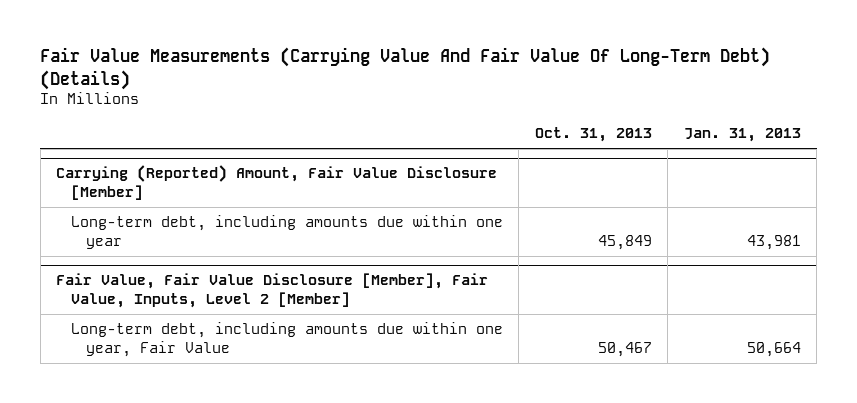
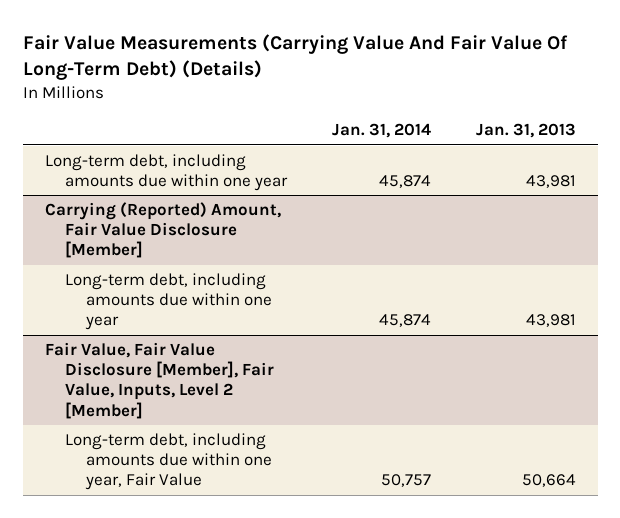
- | Oct. 31, 2013 | Jan. 31, 2013
+ | Jan. 31, 2014 | Jan. 31, 2013
+ Long-term debt, including amounts due within one year | 45,874 | 43,981

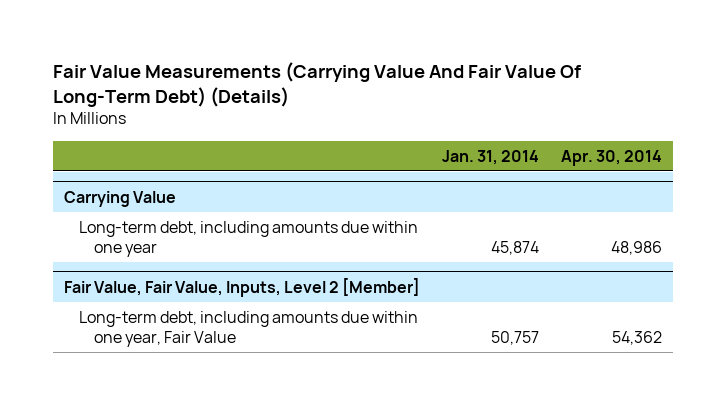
- | Jan. 31, 2014 | Jan. 31, 2013
+ | Jan. 31, 2014 | Apr. 30, 2014
- Long-term debt, including amounts due within one year | 45,874 | 43,981
- Carrying (Reported) Amount, Fair Value Disclosure [Member]
+ Carrying Value
- Fair Value, Fair Value Disclosure [Member], Fair Value, Inputs, Level 2 [Member]
+ Fair Value, Fair Value, Inputs, Level 2 [Member]

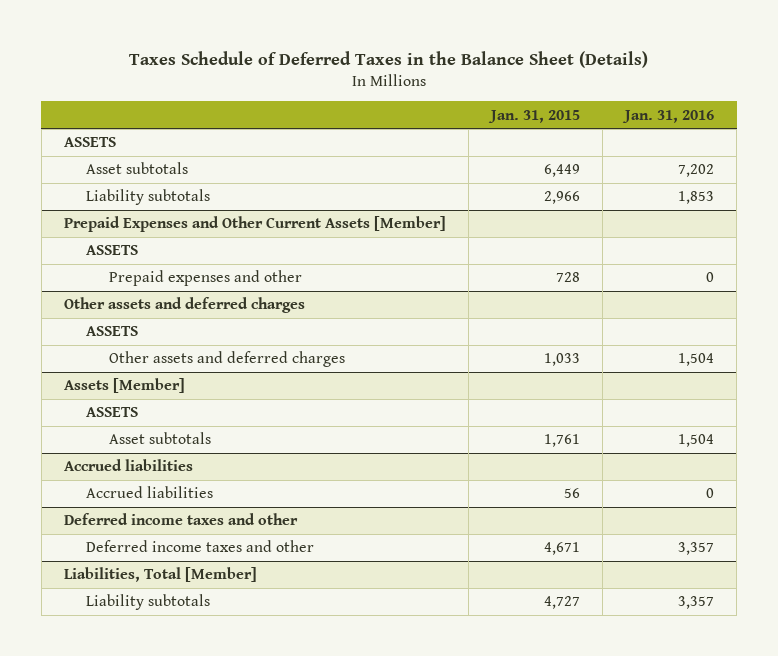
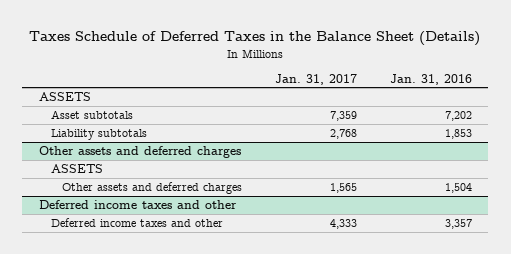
- | Jan. 31, 2015 | Jan. 31, 2016
+ | Jan. 31, 2017 | Jan. 31, 2016
- Prepaid Expenses and Other Current Assets [Member]
- ASSETS
- Prepaid expenses and other | 728 | 0
- Assets [Member]
- ASSETS
- Asset subtotals | 1,761 | 1,504
- Accrued liabilities
- Accrued liabilities | 56 | 0
- Liabilities, Total [Member]
- Liability subtotals | 4,727 | 3,357

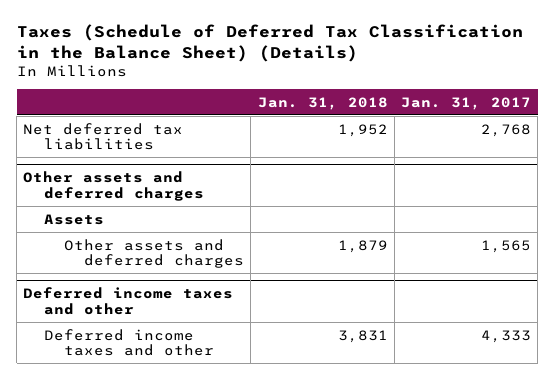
- Taxes Schedule of Deferred Taxes in the Balance Sheet (Details)
+ Taxes (Schedule of Deferred Tax Classification in the Balance Sheet) (Details)
- | Jan. 31, 2017 | Jan. 31, 2016
+ | Jan. 31, 2018 | Jan. 31, 2017
- ASSETS
- Asset subtotals | 7,359 | 7,202
- Liability subtotals | 2,768 | 1,853
+ Net deferred tax liabilities | 1,952 | 2,768
@ Other assets and deferred charges
- ASSETS
+ Assets

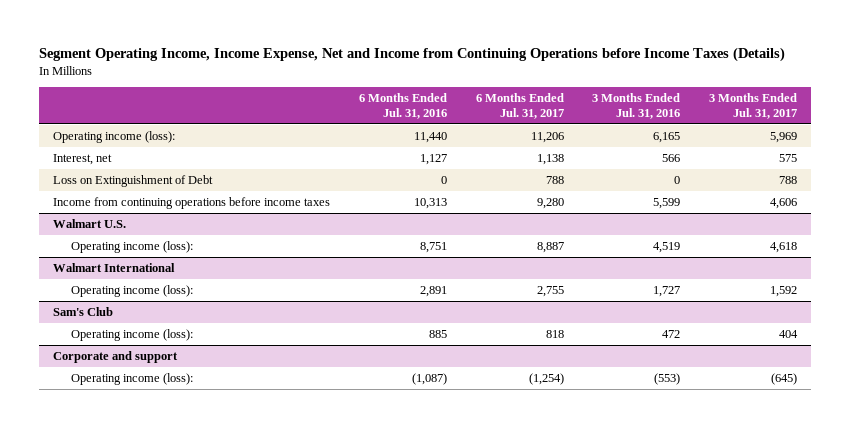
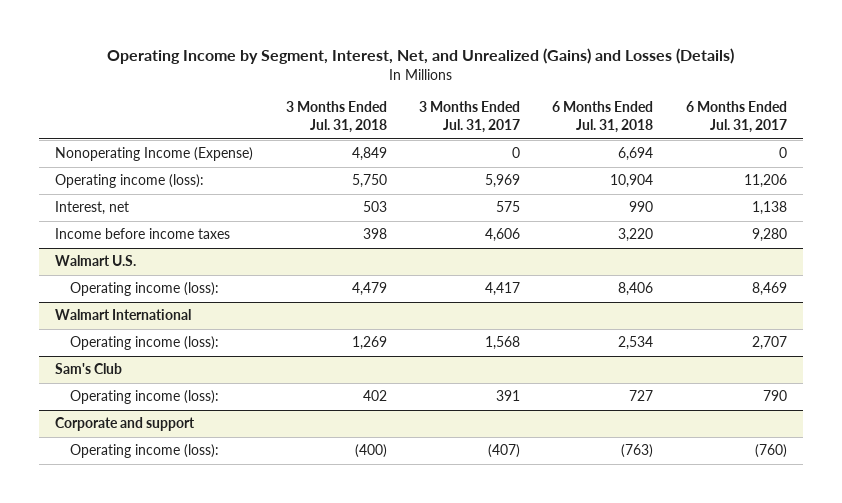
- Segment Operating Income, Income Expense, Net and Income from Continuing Operations before Income Taxes (Details)
+ Operating Income by Segment, Interest, Net, and Unrealized (Gains) and Losses (Details)
- | 6 Months Ended Jul. 31, 2016 | 6 Months Ended Jul. 31, 2017 | 3 Months Ended Jul. 31, 2016 | 3 Months Ended Jul. 31, 2017
+ | 3 Months Ended Jul. 31, 2018 | 3 Months Ended Jul. 31, 2017 | 6 Months Ended Jul. 31, 2018 | 6 Months Ended Jul. 31, 2017
+ Nonoperating Income (Expense) | 4,849 | 0 | 6,694 | 0
- Loss on Extinguishment of Debt | 0 | 788 | 0 | 788
- Income from continuing operations before income taxes | 10,313 | 9,280 | 5,599 | 4,606
+ Income before income taxes | 398 | 4,606 | 3,220 | 9,280
@ Walmart U.S.
- Operating income (loss): | 8,751 | 8,887 | 4,519 | 4,618
+ Operating income (loss): | 4,479 | 4,417 | 8,406 | 8,469
@ Walmart International
- Operating income (loss): | 2,891 | 2,755 | 1,727 | 1,592
+ Operating income (loss): | 1,269 | 1,568 | 2,534 | 2,707
@ Sam's Club
- Operating income (loss): | 885 | 818 | 472 | 404
+ Operating income (loss): | 402 | 391 | 727 | 790
@ Corporate and support
- Operating income (loss): | (1,087) | (1,254) | (553) | (645)
+ Operating income (loss): | (400) | (407) | (763) | (760)

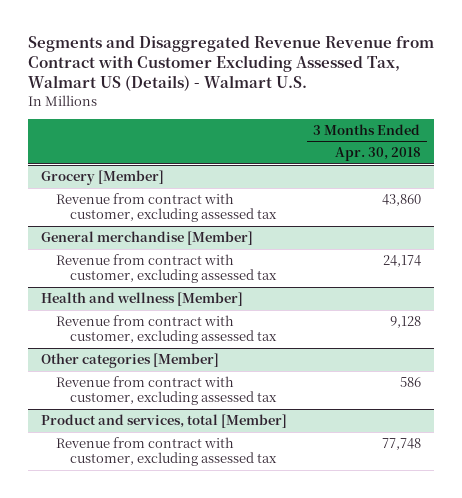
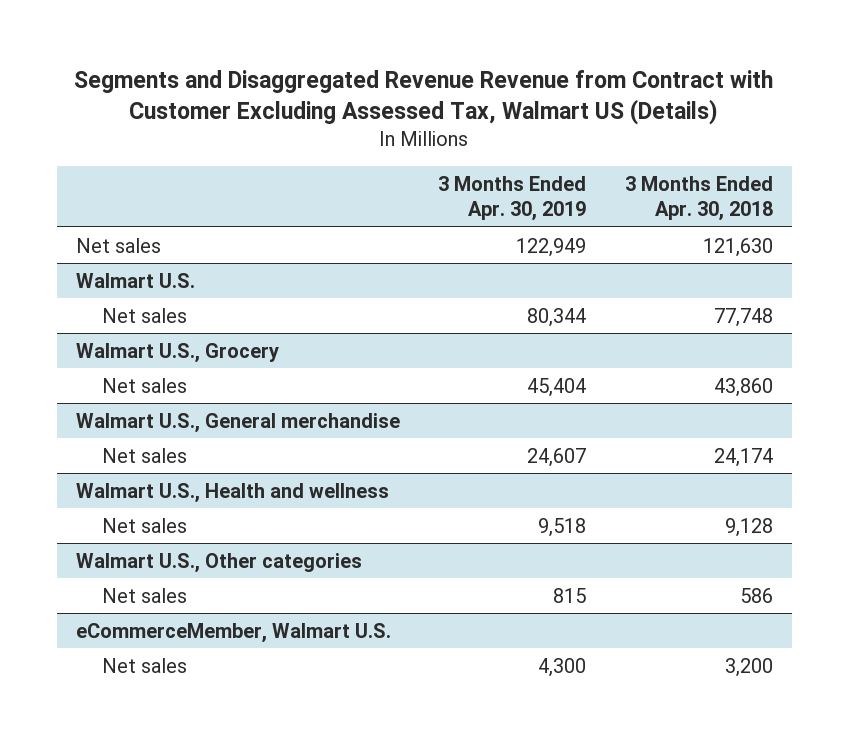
- Segments and Disaggregated Revenue Revenue from Contract with Customer Excluding Assessed Tax, Walmart US (Details) - Walmart U.S.
+ Segments and Disaggregated Revenue Revenue from Contract with Customer Excluding Assessed Tax, Walmart US (Details)
- | 3 Months Ended Apr. 30, 2018
+ | 3 Months Ended Apr. 30, 2019 | 3 Months Ended Apr. 30, 2018
- Grocery [Member]
- Revenue from contract with customer, excluding assessed tax | 43,860
- General merchandise [Member]
- Revenue from contract with customer, excluding assessed tax | 24,174
- Health and wellness [Member]
- Revenue from contract with customer, excluding assessed tax | 9,128
- Other categories [Member]
- Revenue from contract with customer, excluding assessed tax | 586
- Product and services, total [Member]
- Revenue from contract with customer, excluding assessed tax | 77,748
+ Net sales | 122,949 | 121,630
+ Walmart U.S.
+ Net sales | 80,344 | 77,748
+ Walmart U.S., Grocery
+ Net sales | 45,404 | 43,860
+ Walmart U.S., General merchandise
+ Net sales | 24,607 | 24,174
+ Walmart U.S., Health and wellness
+ Net sales | 9,518 | 9,128
+ Walmart U.S., Other categories
+ Net sales | 815 | 586
+ eCommerceMember, Walmart U.S.
+ Net sales | 4,300 | 3,200

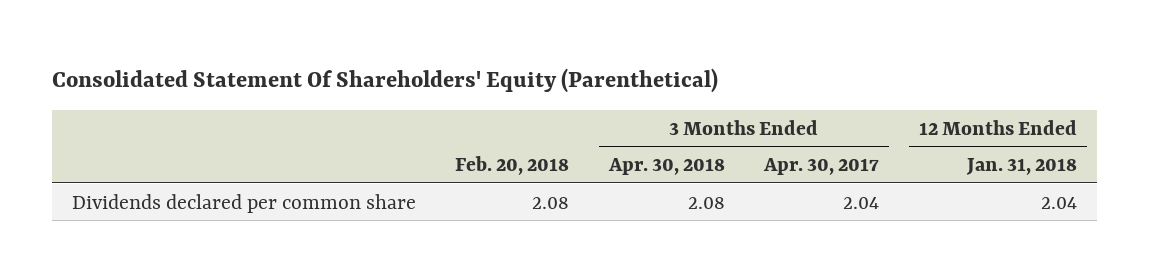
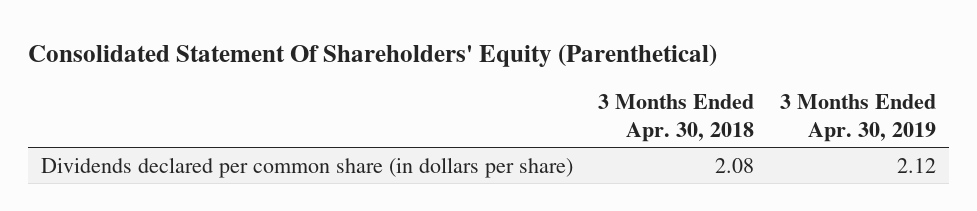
- | Feb. 20, 2018 | 3 Months Ended Apr. 30, 2018 | 3 Months Ended Apr. 30, 2017 | 12 Months Ended Jan. 31, 2018
+ | 3 Months Ended Apr. 30, 2018 | 3 Months Ended Apr. 30, 2019
- Dividends declared per common share | 2.08 | 2.08 | 2.04 | 2.04
+ Dividends declared per common share (in dollars per share) | 2.08 | 2.12

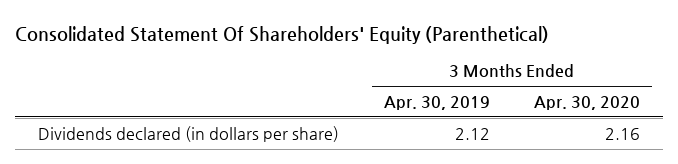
- | 3 Months Ended Apr. 30, 2018 | 3 Months Ended Apr. 30, 2019
+ | 3 Months Ended Apr. 30, 2019 | 3 Months Ended Apr. 30, 2020
- Dividends declared per common share (in dollars per share) | 2.08 | 2.12
+ Dividends declared (in dollars per share) | 2.12 | 2.16

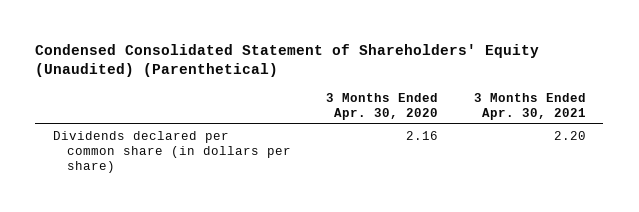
- Consolidated Statement Of Shareholders' Equity (Parenthetical)
+ Condensed Consolidated Statement of Shareholders' Equity (Unaudited) (Parenthetical)
- | 3 Months Ended Apr. 30, 2019 | 3 Months Ended Apr. 30, 2020
+ | 3 Months Ended Apr. 30, 2020 | 3 Months Ended Apr. 30, 2021
- Dividends declared (in dollars per share) | 2.12 | 2.16
+ Dividends declared per common share (in dollars per share) | 2.16 | 2.20

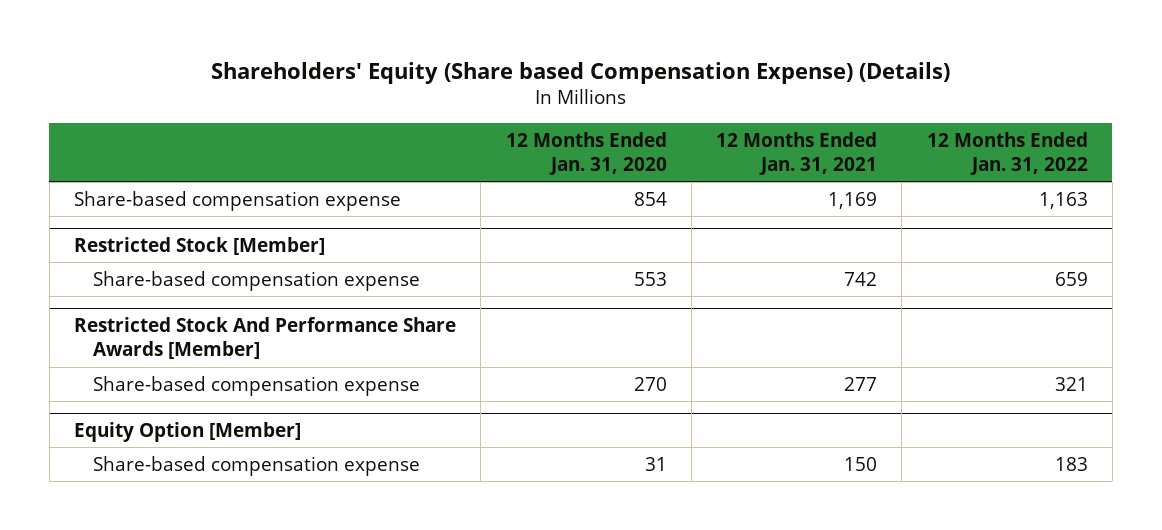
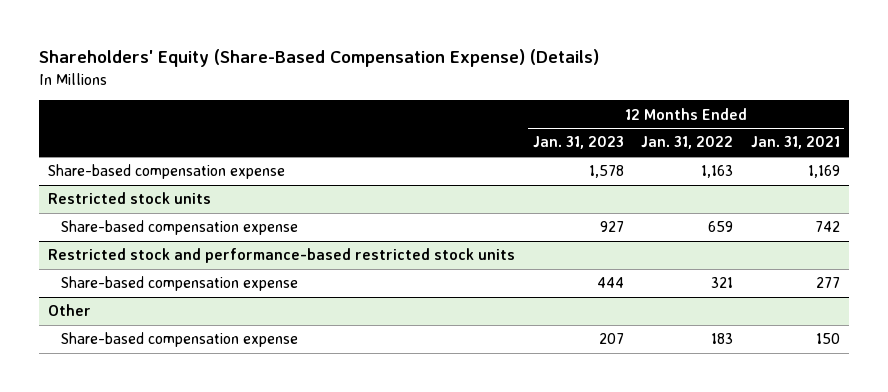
- Shareholders' Equity (Share based Compensation Expense) (Details)
+ Shareholders' Equity (Share-Based Compensation Expense) (Details)
- | 12 Months Ended Jan. 31, 2020 | 12 Months Ended Jan. 31, 2021 | 12 Months Ended Jan. 31, 2022
+ | 12 Months Ended Jan. 31, 2023 | 12 Months Ended Jan. 31, 2022 | 12 Months Ended Jan. 31, 2021
- Restricted Stock [Member]
+ Restricted stock units
- Restricted Stock And Performance Share Awards [Member]
+ Restricted stock and performance-based restricted stock units
- Equity Option [Member]
+ Other

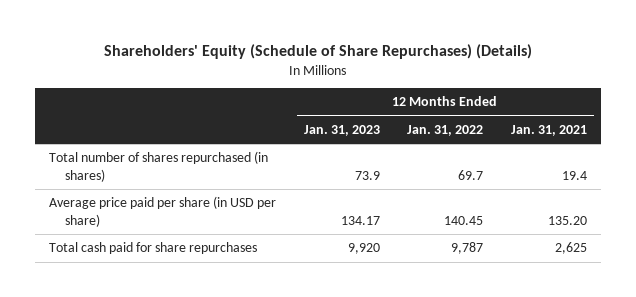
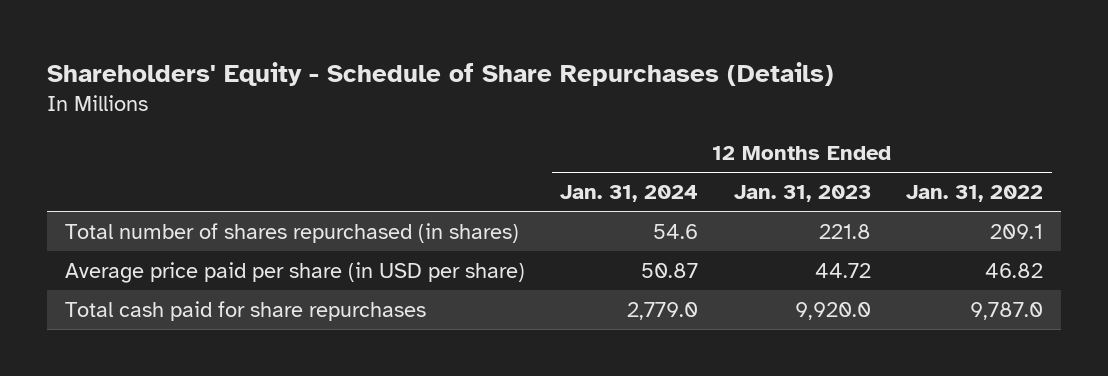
- Shareholders' Equity (Schedule of Share Repurchases) (Details)
+ Shareholders' Equity - Schedule of Share Repurchases (Details)
- | 12 Months Ended Jan. 31, 2023 | 12 Months Ended Jan. 31, 2022 | 12 Months Ended Jan. 31, 2021
+ | 12 Months Ended Jan. 31, 2024 | 12 Months Ended Jan. 31, 2023 | 12 Months Ended Jan. 31, 2022
- Total number of shares repurchased (in shares) | 73.9 | 69.7 | 19.4
- Average price paid per share (in USD per share) | 134.17 | 140.45 | 135.20
- Total cash paid for share repurchases | 9,920 | 9,787 | 2,625
+ Total number of shares repurchased (in shares) | 54.6 | 221.8 | 209.1
+ Average price paid per share (in USD per share) | 50.87 | 44.72 | 46.82
+ Total cash paid for share repurchases | 2,779.0 | 9,920.0 | 9,787.0

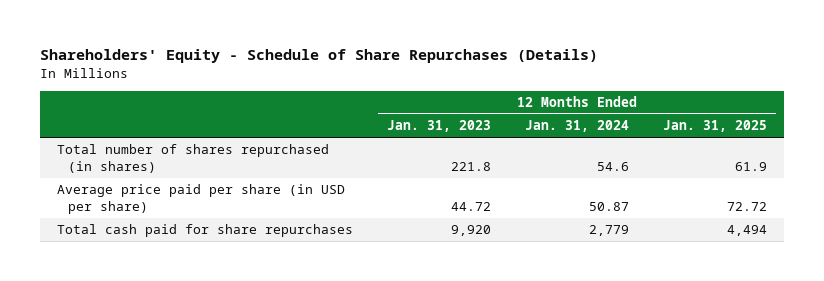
- | 12 Months Ended Jan. 31, 2024 | 12 Months Ended Jan. 31, 2023 | 12 Months Ended Jan. 31, 2022
+ | 12 Months Ended Jan. 31, 2023 | 12 Months Ended Jan. 31, 2024 | 12 Months Ended Jan. 31, 2025
- Total cash paid for share repurchases | 2,779.0 | 9,920.0 | 9,787.0
+ Total cash paid for share repurchases | 9,920 | 2,779 | 4,494

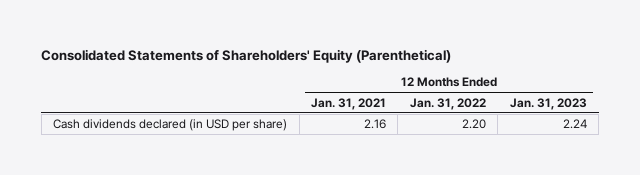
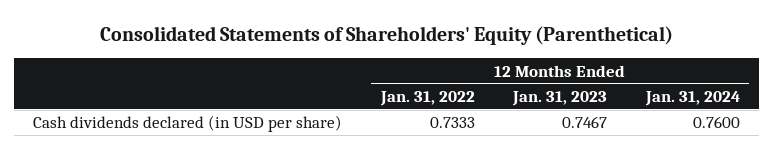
- | 12 Months Ended Jan. 31, 2021 | 12 Months Ended Jan. 31, 2022 | 12 Months Ended Jan. 31, 2023
+ | 12 Months Ended Jan. 31, 2022 | 12 Months Ended Jan. 31, 2023 | 12 Months Ended Jan. 31, 2024
- Cash dividends declared (in USD per share) | 2.16 | 2.20 | 2.24
+ Cash dividends declared (in USD per share) | 0.7333 | 0.7467 | 0.7600

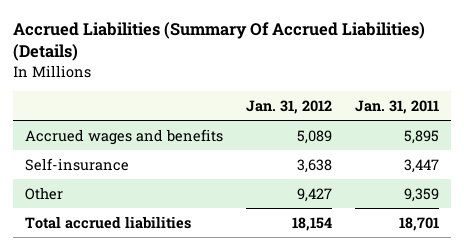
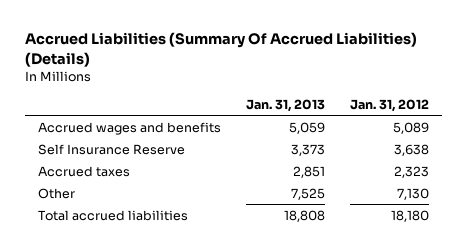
- | Jan. 31, 2012 | Jan. 31, 2011
+ | Jan. 31, 2013 | Jan. 31, 2012
- Self-insurance | 3,638 | 3,447
- Other | 9,427 | 9,359
- Total accrued liabilities | 18,154 | 18,701
+ Self Insurance Reserve | 3,373 | 3,638
+ Accrued taxes | 2,851 | 2,323
+ Other | 7,525 | 7,130
+ Total accrued liabilities | 18,808 | 18,180

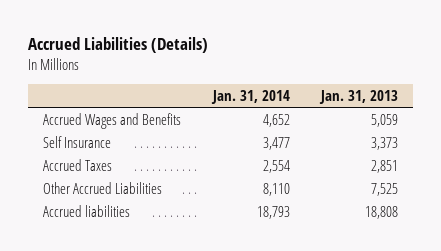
- Accrued Liabilities (Summary Of Accrued Liabilities) (Details)
+ Accrued Liabilities (Details)
- | Jan. 31, 2013 | Jan. 31, 2012
+ | Jan. 31, 2014 | Jan. 31, 2013
- Accrued wages and benefits | 5,059 | 5,089
- Self Insurance Reserve | 3,373 | 3,638
- Accrued taxes | 2,851 | 2,323
- Other | 7,525 | 7,130
- Total accrued liabilities | 18,808 | 18,180
+ Accrued Wages and Benefits | 4,652 | 5,059
+ Self Insurance | 3,477 | 3,373
+ Accrued Taxes | 2,554 | 2,851
+ Other Accrued Liabilities | 8,110 | 7,525
+ Accrued liabilities | 18,793 | 18,808

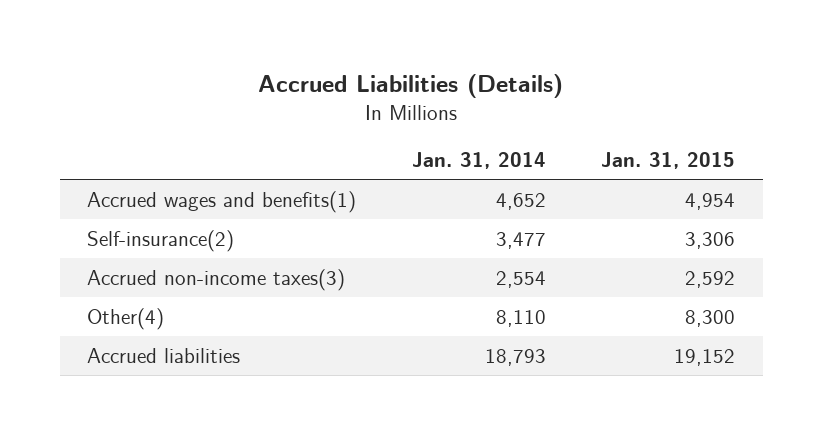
- | Jan. 31, 2014 | Jan. 31, 2013
+ | Jan. 31, 2014 | Jan. 31, 2015
- Accrued Wages and Benefits | 4,652 | 5,059
- Self Insurance | 3,477 | 3,373
- Accrued Taxes | 2,554 | 2,851
- Other Accrued Liabilities | 8,110 | 7,525
+ Accrued wages and benefits(1) | 4,652 | 4,954
+ Self-insurance(2) | 3,477 | 3,306
+ Accrued non-income taxes(3) | 2,554 | 2,592
+ Other(4) | 8,110 | 8,300

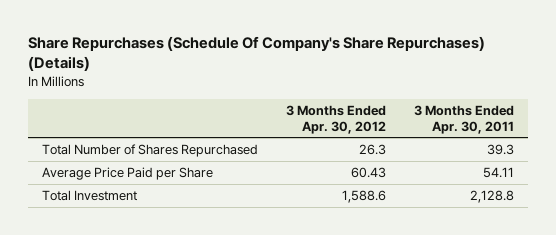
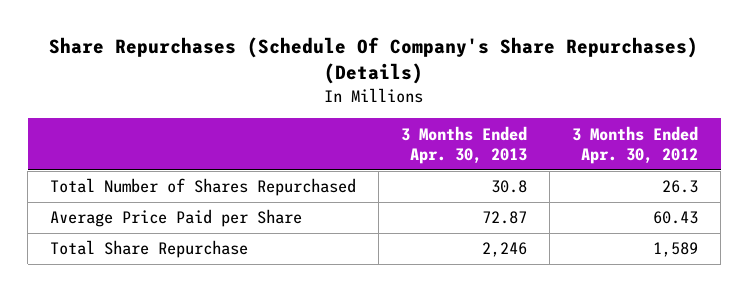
- | 3 Months Ended Apr. 30, 2012 | 3 Months Ended Apr. 30, 2011
+ | 3 Months Ended Apr. 30, 2013 | 3 Months Ended Apr. 30, 2012
- Total Investment | 1,588.6 | 2,128.8
+ Total Share Repurchase | 2,246 | 1,589

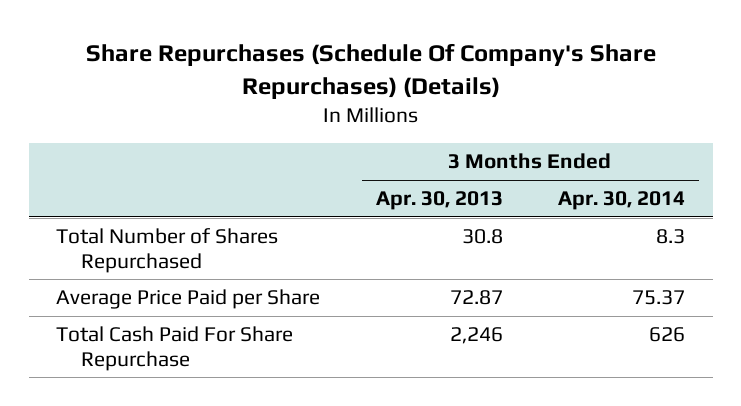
- | 3 Months Ended Apr. 30, 2013 | 3 Months Ended Apr. 30, 2012
+ | 3 Months Ended Apr. 30, 2013 | 3 Months Ended Apr. 30, 2014
- Total Share Repurchase | 2,246 | 1,589
+ Total Cash Paid For Share Repurchase | 2,246 | 626

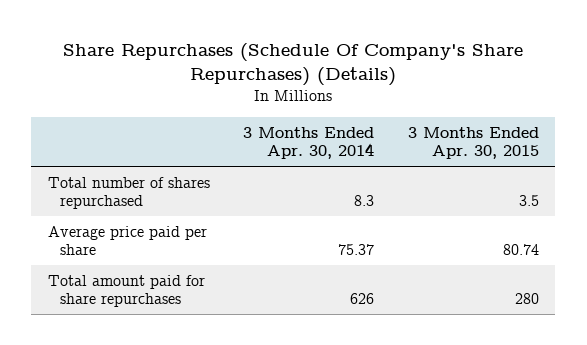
- | 3 Months Ended Apr. 30, 2013 | 3 Months Ended Apr. 30, 2014
+ | 3 Months Ended Apr. 30, 2014 | 3 Months Ended Apr. 30, 2015
- Total Number of Shares Repurchased | 30.8 | 8.3
- Average Price Paid per Share | 72.87 | 75.37
- Total Cash Paid For Share Repurchase | 2,246 | 626
+ Total number of shares repurchased | 8.3 | 3.5
+ Average price paid per share | 75.37 | 80.74
+ Total amount paid for share repurchases | 626 | 280

